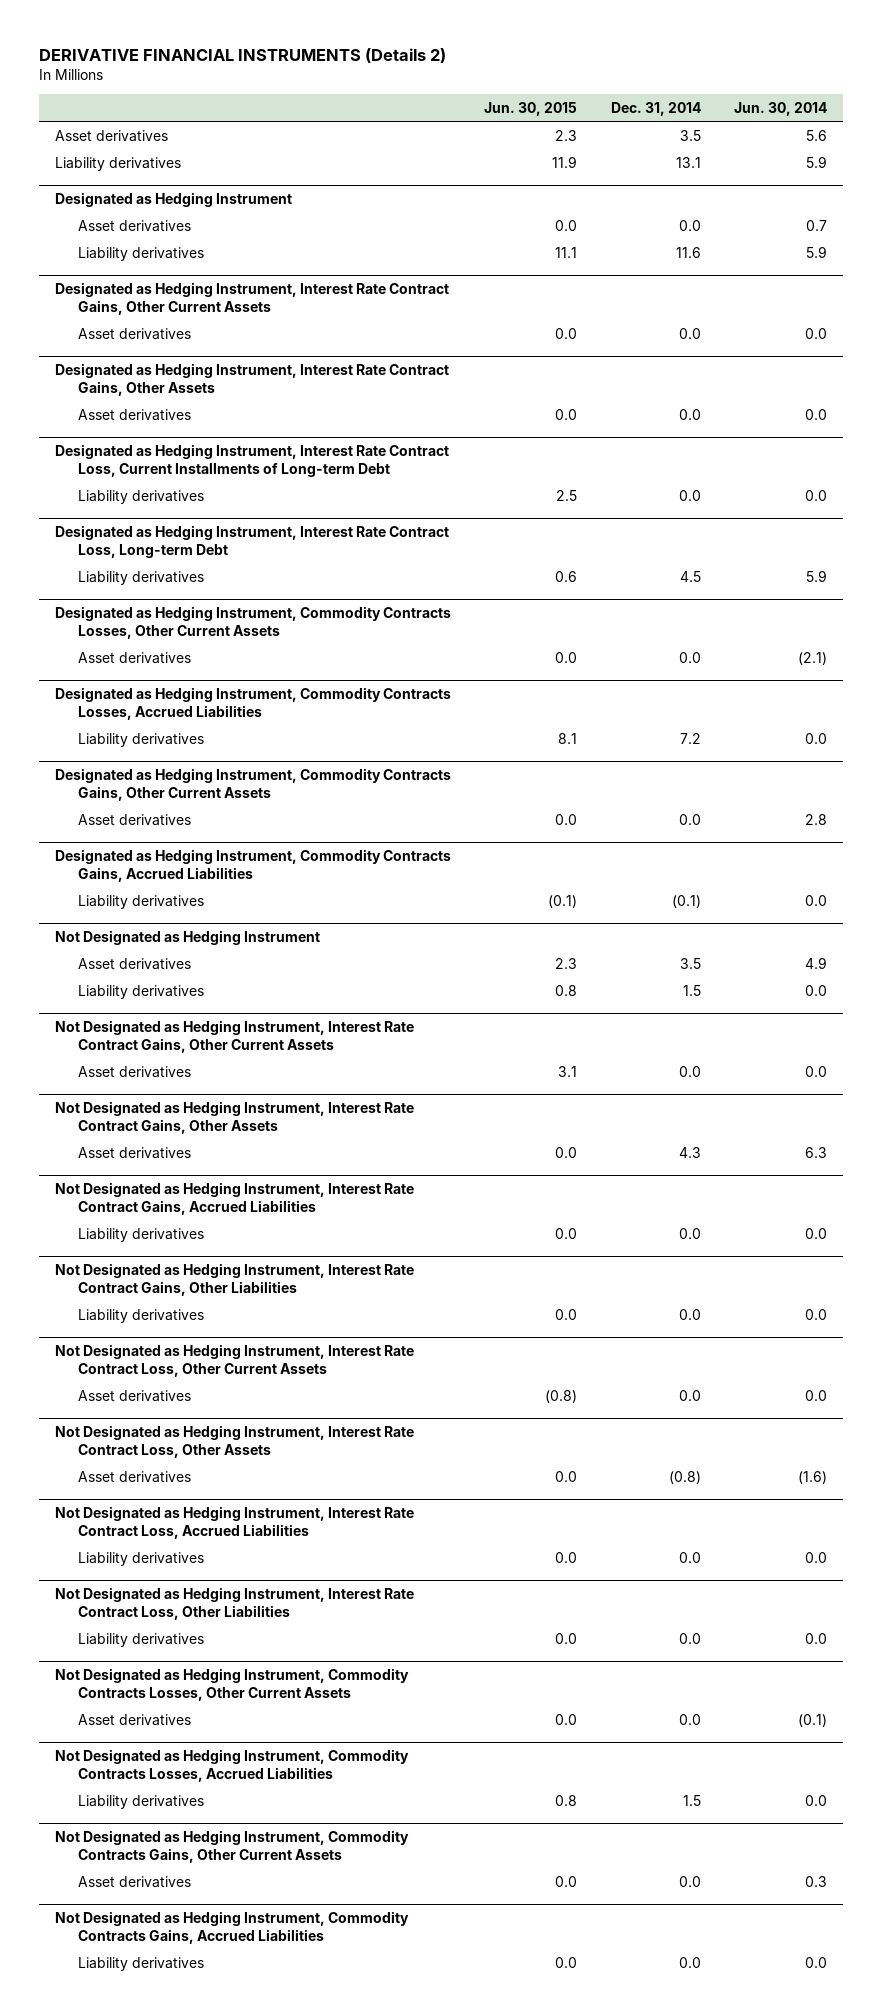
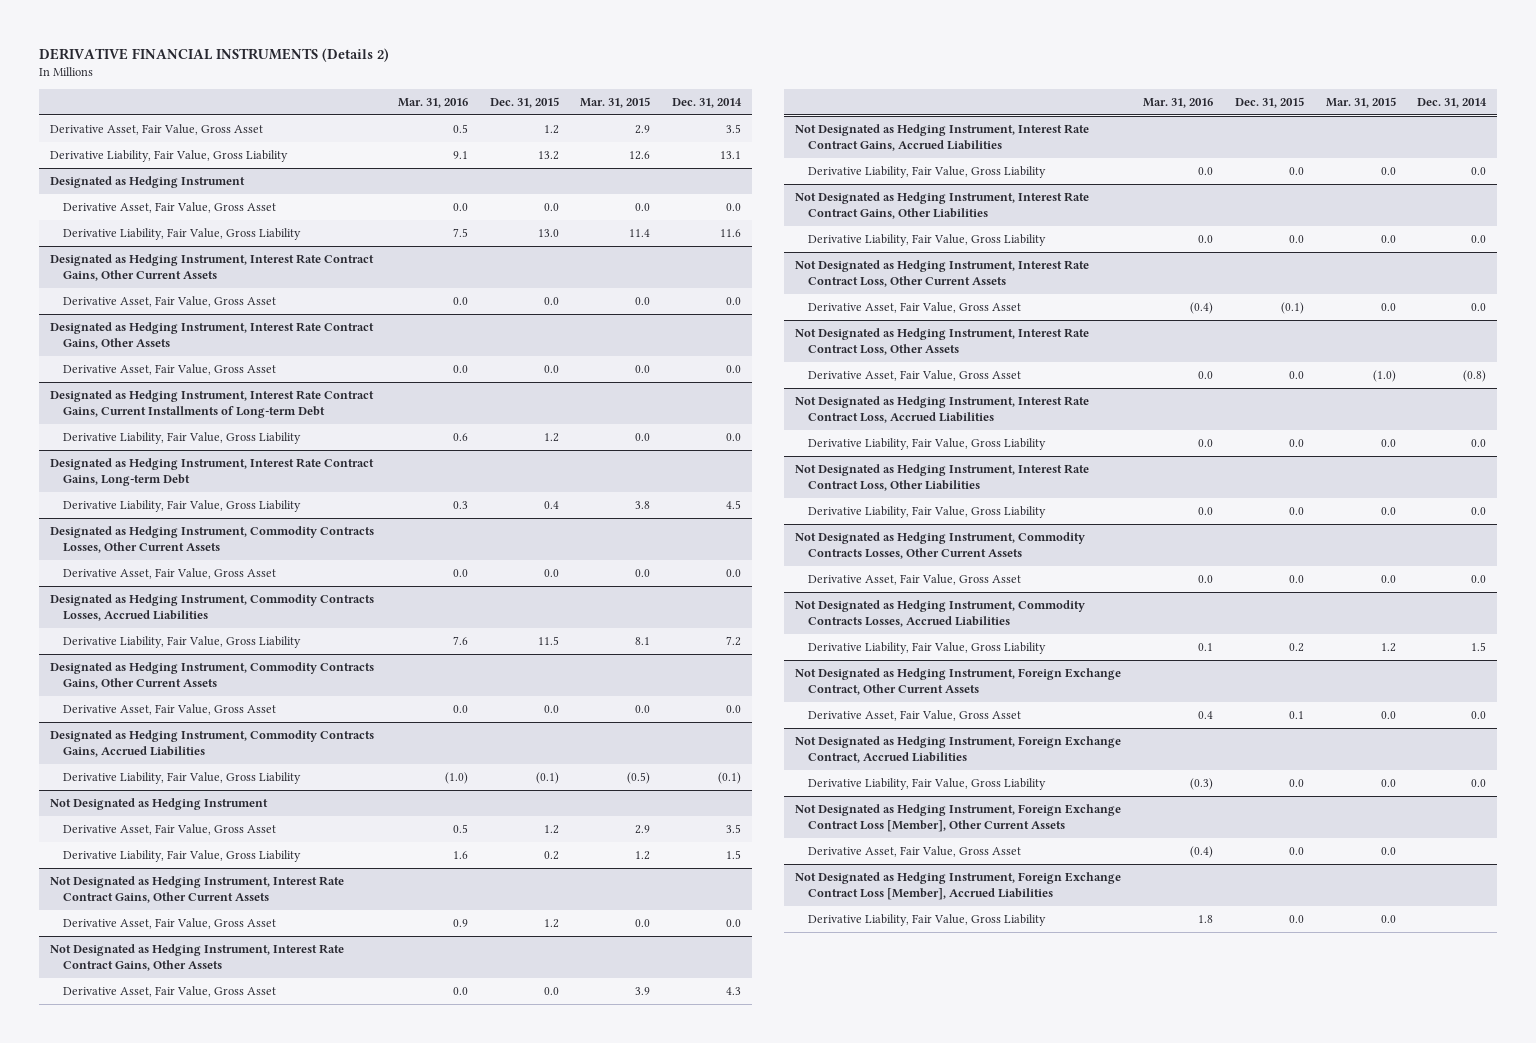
- | Jun. 30, 2015 | Dec. 31, 2014 | Jun. 30, 2014
+ | Mar. 31, 2016 | Dec. 31, 2015 | Mar. 31, 2015 | Dec. 31, 2014
- Asset derivatives | 2.3 | 3.5 | 5.6
- Liability derivatives | 11.9 | 13.1 | 5.9
+ Derivative Asset, Fair Value, Gross Asset | 0.5 | 1.2 | 2.9 | 3.5
+ Derivative Liability, Fair Value, Gross Liability | 9.1 | 13.2 | 12.6 | 13.1
@ Designated as Hedging Instrument
- Asset derivatives | 0.0 | 0.0 | 0.7
- Liability derivatives | 11.1 | 11.6 | 5.9
+ Derivative Asset, Fair Value, Gross Asset | 0.0 | 0.0 | 0.0 | 0.0
+ Derivative Liability, Fair Value, Gross Liability | 7.5 | 13.0 | 11.4 | 11.6
@ Designated as Hedging Instrument, Interest Rate Contract Gains, Other Current Assets
- Asset derivatives | 0.0 | 0.0 | 0.0
+ Derivative Asset, Fair Value, Gross Asset | 0.0 | 0.0 | 0.0 | 0.0
@ Designated as Hedging Instrument, Interest Rate Contract Gains, Other Assets
- Asset derivatives | 0.0 | 0.0 | 0.0
- Designated as Hedging Instrument, Interest Rate Contract Loss, Current Installments of Long-term Debt
- Liability derivatives | 2.5 | 0.0 | 0.0
- Designated as Hedging Instrument, Interest Rate Contract Loss, Long-term Debt
- Liability derivatives | 0.6 | 4.5 | 5.9
@ Designated as Hedging Instrument, Interest Rate Contract Gains, Other Assets
+ Derivative Asset, Fair Value, Gross Asset | 0.0 | 0.0 | 0.0 | 0.0
+ Designated as Hedging Instrument, Interest Rate Contract Gains, Current Installments of Long-term Debt
+ Derivative Liability, Fair Value, Gross Liability | 0.6 | 1.2 | 0.0 | 0.0
+ Designated as Hedging Instrument, Interest Rate Contract Gains, Long-term Debt
+ Derivative Liability, Fair Value, Gross Liability | 0.3 | 0.4 | 3.8 | 4.5
@ Designated as Hedging Instrument, Commodity Contracts Losses, Other Current Assets
- Asset derivatives | 0.0 | 0.0 | (2.1)
+ Derivative Asset, Fair Value, Gross Asset | 0.0 | 0.0 | 0.0 | 0.0
@ Designated as Hedging Instrument, Commodity Contracts Losses, Accrued Liabilities
- Liability derivatives | 8.1 | 7.2 | 0.0
+ Derivative Liability, Fair Value, Gross Liability | 7.6 | 11.5 | 8.1 | 7.2
@ Designated as Hedging Instrument, Commodity Contracts Gains, Other Current Assets
- Asset derivatives | 0.0 | 0.0 | 2.8
+ Derivative Asset, Fair Value, Gross Asset | 0.0 | 0.0 | 0.0 | 0.0
@ Designated as Hedging Instrument, Commodity Contracts Gains, Accrued Liabilities
- Liability derivatives | (0.1) | (0.1) | 0.0
+ Derivative Liability, Fair Value, Gross Liability | (1.0) | (0.1) | (0.5) | (0.1)
@ Not Designated as Hedging Instrument
- Asset derivatives | 2.3 | 3.5 | 4.9
- Liability derivatives | 0.8 | 1.5 | 0.0
+ Derivative Asset, Fair Value, Gross Asset | 0.5 | 1.2 | 2.9 | 3.5
+ Derivative Liability, Fair Value, Gross Liability | 1.6 | 0.2 | 1.2 | 1.5
@ Not Designated as Hedging Instrument, Interest Rate Contract Gains, Other Current Assets
- Asset derivatives | 3.1 | 0.0 | 0.0
+ Derivative Asset, Fair Value, Gross Asset | 0.9 | 1.2 | 0.0 | 0.0
@ Not Designated as Hedging Instrument, Interest Rate Contract Gains, Other Assets
- Asset derivatives | 0.0 | 4.3 | 6.3
+ Derivative Asset, Fair Value, Gross Asset | 0.0 | 0.0 | 3.9 | 4.3
@ Not Designated as Hedging Instrument, Interest Rate Contract Gains, Accrued Liabilities
- Liability derivatives | 0.0 | 0.0 | 0.0
+ Derivative Liability, Fair Value, Gross Liability | 0.0 | 0.0 | 0.0 | 0.0
@ Not Designated as Hedging Instrument, Interest Rate Contract Gains, Other Liabilities
- Liability derivatives | 0.0 | 0.0 | 0.0
+ Derivative Liability, Fair Value, Gross Liability | 0.0 | 0.0 | 0.0 | 0.0
@ Not Designated as Hedging Instrument, Interest Rate Contract Loss, Other Current Assets
- Asset derivatives | (0.8) | 0.0 | 0.0
+ Derivative Asset, Fair Value, Gross Asset | (0.4) | (0.1) | 0.0 | 0.0
@ Not Designated as Hedging Instrument, Interest Rate Contract Loss, Other Assets
- Asset derivatives | 0.0 | (0.8) | (1.6)
+ Derivative Asset, Fair Value, Gross Asset | 0.0 | 0.0 | (1.0) | (0.8)
@ Not Designated as Hedging Instrument, Interest Rate Contract Loss, Accrued Liabilities
- Liability derivatives | 0.0 | 0.0 | 0.0
+ Derivative Liability, Fair Value, Gross Liability | 0.0 | 0.0 | 0.0 | 0.0
@ Not Designated as Hedging Instrument, Interest Rate Contract Loss, Other Liabilities
- Liability derivatives | 0.0 | 0.0 | 0.0
+ Derivative Liability, Fair Value, Gross Liability | 0.0 | 0.0 | 0.0 | 0.0
@ Not Designated as Hedging Instrument, Commodity Contracts Losses, Other Current Assets
- Asset derivatives | 0.0 | 0.0 | (0.1)
+ Derivative Asset, Fair Value, Gross Asset | 0.0 | 0.0 | 0.0 | 0.0
@ Not Designated as Hedging Instrument, Commodity Contracts Losses, Accrued Liabilities
- Liability derivatives | 0.8 | 1.5 | 0.0
- Not Designated as Hedging Instrument, Commodity Contracts Gains, Other Current Assets
- Asset derivatives | 0.0 | 0.0 | 0.3
- Not Designated as Hedging Instrument, Commodity Contracts Gains, Accrued Liabilities
- Liability derivatives | 0.0 | 0.0 | 0.0
@ Not Designated as Hedging Instrument, Commodity Contracts Losses, Accrued Liabilities
+ Derivative Liability, Fair Value, Gross Liability | 0.1 | 0.2 | 1.2 | 1.5
+ Not Designated as Hedging Instrument, Foreign Exchange Contract, Other Current Assets
+ Derivative Asset, Fair Value, Gross Asset | 0.4 | 0.1 | 0.0 | 0.0
+ Not Designated as Hedging Instrument, Foreign Exchange Contract, Accrued Liabilities
+ Derivative Liability, Fair Value, Gross Liability | (0.3) | 0.0 | 0.0 | 0.0
+ Not Designated as Hedging Instrument, Foreign Exchange Contract Loss [Member], Other Current Assets
+ Derivative Asset, Fair Value, Gross Asset | (0.4) | 0.0 | 0.0 |
+ Not Designated as Hedging Instrument, Foreign Exchange Contract Loss [Member], Accrued Liabilities
+ Derivative Liability, Fair Value, Gross Liability | 1.8 | 0.0 | 0.0 |

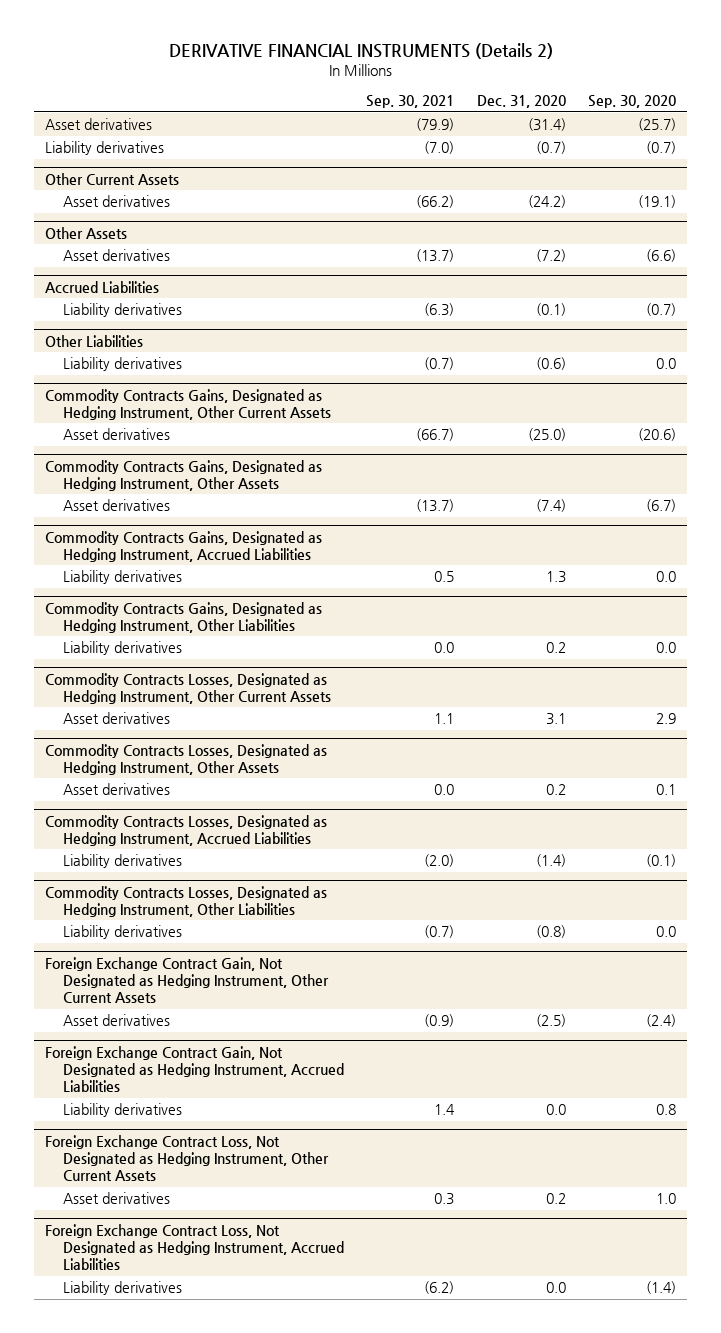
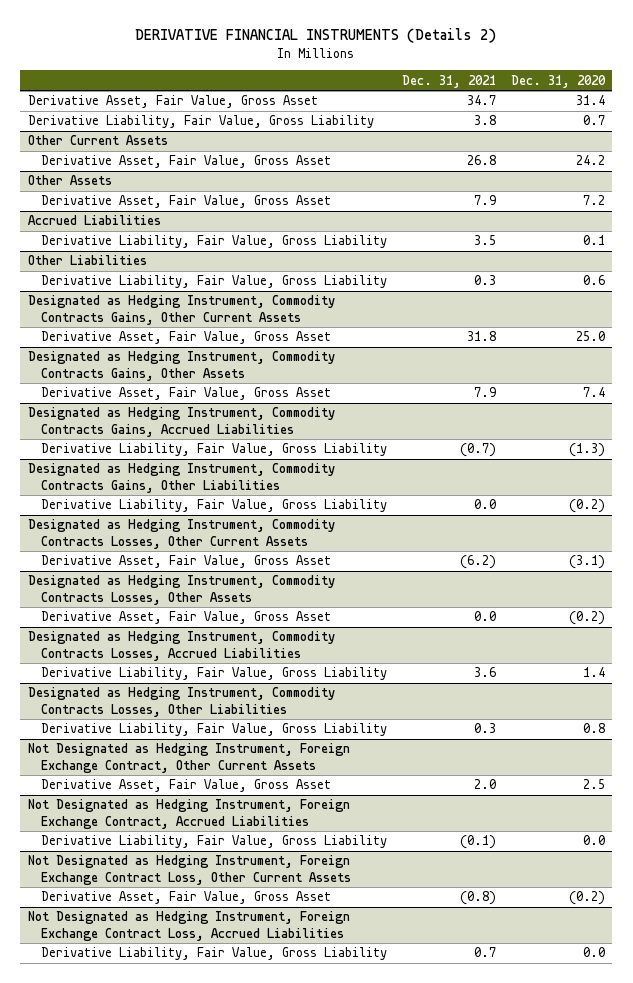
- | Sep. 30, 2021 | Dec. 31, 2020 | Sep. 30, 2020
+ | Dec. 31, 2021 | Dec. 31, 2020
- Asset derivatives | (79.9) | (31.4) | (25.7)
- Liability derivatives | (7.0) | (0.7) | (0.7)
+ Derivative Asset, Fair Value, Gross Asset | 34.7 | 31.4
+ Derivative Liability, Fair Value, Gross Liability | 3.8 | 0.7
@ Other Current Assets
- Asset derivatives | (66.2) | (24.2) | (19.1)
+ Derivative Asset, Fair Value, Gross Asset | 26.8 | 24.2
@ Other Assets
- Asset derivatives | (13.7) | (7.2) | (6.6)
+ Derivative Asset, Fair Value, Gross Asset | 7.9 | 7.2
@ Accrued Liabilities
- Liability derivatives | (6.3) | (0.1) | (0.7)
+ Derivative Liability, Fair Value, Gross Liability | 3.5 | 0.1
@ Other Liabilities
- Liability derivatives | (0.7) | (0.6) | 0.0
- Commodity Contracts Gains, Designated as Hedging Instrument, Other Current Assets
- Asset derivatives | (66.7) | (25.0) | (20.6)
- Commodity Contracts Gains, Designated as Hedging Instrument, Other Assets
- Asset derivatives | (13.7) | (7.4) | (6.7)
- Commodity Contracts Gains, Designated as Hedging Instrument, Accrued Liabilities
- Liability derivatives | 0.5 | 1.3 | 0.0
- Commodity Contracts Gains, Designated as Hedging Instrument, Other Liabilities
- Liability derivatives | 0.0 | 0.2 | 0.0
- Commodity Contracts Losses, Designated as Hedging Instrument, Other Current Assets
- Asset derivatives | 1.1 | 3.1 | 2.9
- Commodity Contracts Losses, Designated as Hedging Instrument, Other Assets
- Asset derivatives | 0.0 | 0.2 | 0.1
- Commodity Contracts Losses, Designated as Hedging Instrument, Accrued Liabilities
- Liability derivatives | (2.0) | (1.4) | (0.1)
- Commodity Contracts Losses, Designated as Hedging Instrument, Other Liabilities
- Liability derivatives | (0.7) | (0.8) | 0.0
- Foreign Exchange Contract Gain, Not Designated as Hedging Instrument, Other Current Assets
- Asset derivatives | (0.9) | (2.5) | (2.4)
- Foreign Exchange Contract Gain, Not Designated as Hedging Instrument, Accrued Liabilities
- Liability derivatives | 1.4 | 0.0 | 0.8
- Foreign Exchange Contract Loss, Not Designated as Hedging Instrument, Other Current Assets
- Asset derivatives | 0.3 | 0.2 | 1.0
- Foreign Exchange Contract Loss, Not Designated as Hedging Instrument, Accrued Liabilities
- Liability derivatives | (6.2) | 0.0 | (1.4)
@ Other Liabilities
+ Derivative Liability, Fair Value, Gross Liability | 0.3 | 0.6
+ Designated as Hedging Instrument, Commodity Contracts Gains, Other Current Assets
+ Derivative Asset, Fair Value, Gross Asset | 31.8 | 25.0
+ Designated as Hedging Instrument, Commodity Contracts Gains, Other Assets
+ Derivative Asset, Fair Value, Gross Asset | 7.9 | 7.4
+ Designated as Hedging Instrument, Commodity Contracts Gains, Accrued Liabilities
+ Derivative Liability, Fair Value, Gross Liability | (0.7) | (1.3)
+ Designated as Hedging Instrument, Commodity Contracts Gains, Other Liabilities
+ Derivative Liability, Fair Value, Gross Liability | 0.0 | (0.2)
+ Designated as Hedging Instrument, Commodity Contracts Losses, Other Current Assets
+ Derivative Asset, Fair Value, Gross Asset | (6.2) | (3.1)
+ Designated as Hedging Instrument, Commodity Contracts Losses, Other Assets
+ Derivative Asset, Fair Value, Gross Asset | 0.0 | (0.2)
+ Designated as Hedging Instrument, Commodity Contracts Losses, Accrued Liabilities
+ Derivative Liability, Fair Value, Gross Liability | 3.6 | 1.4
+ Designated as Hedging Instrument, Commodity Contracts Losses, Other Liabilities
+ Derivative Liability, Fair Value, Gross Liability | 0.3 | 0.8
+ Not Designated as Hedging Instrument, Foreign Exchange Contract, Other Current Assets
+ Derivative Asset, Fair Value, Gross Asset | 2.0 | 2.5
+ Not Designated as Hedging Instrument, Foreign Exchange Contract, Accrued Liabilities
+ Derivative Liability, Fair Value, Gross Liability | (0.1) | 0.0
+ Not Designated as Hedging Instrument, Foreign Exchange Contract Loss, Other Current Assets
+ Derivative Asset, Fair Value, Gross Asset | (0.8) | (0.2)
+ Not Designated as Hedging Instrument, Foreign Exchange Contract Loss, Accrued Liabilities
+ Derivative Liability, Fair Value, Gross Liability | 0.7 | 0.0

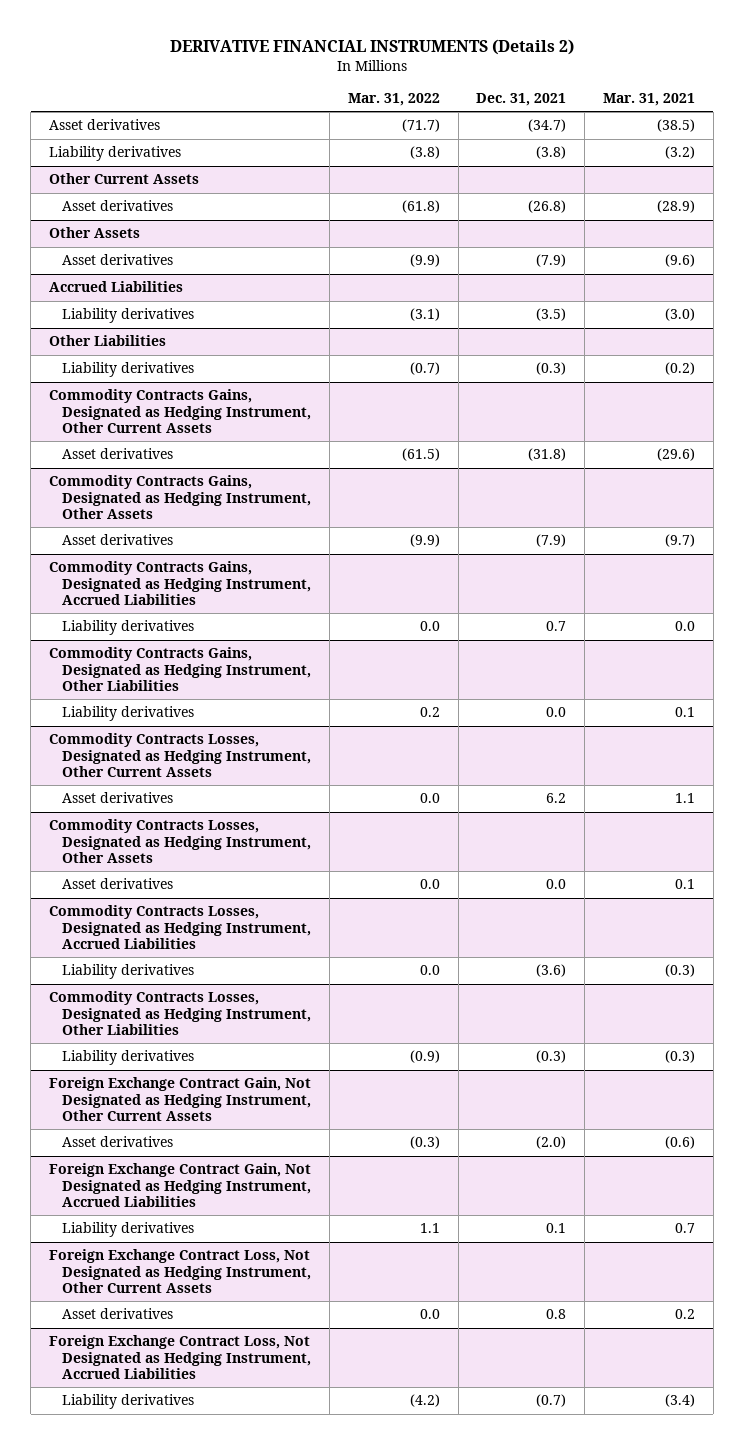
- | Dec. 31, 2021 | Dec. 31, 2020
+ | Mar. 31, 2022 | Dec. 31, 2021 | Mar. 31, 2021
- Derivative Asset, Fair Value, Gross Asset | 34.7 | 31.4
- Derivative Liability, Fair Value, Gross Liability | 3.8 | 0.7
+ Asset derivatives | (71.7) | (34.7) | (38.5)
+ Liability derivatives | (3.8) | (3.8) | (3.2)
@ Other Current Assets
- Derivative Asset, Fair Value, Gross Asset | 26.8 | 24.2
+ Asset derivatives | (61.8) | (26.8) | (28.9)
@ Other Assets
- Derivative Asset, Fair Value, Gross Asset | 7.9 | 7.2
+ Asset derivatives | (9.9) | (7.9) | (9.6)
@ Accrued Liabilities
- Derivative Liability, Fair Value, Gross Liability | 3.5 | 0.1
+ Liability derivatives | (3.1) | (3.5) | (3.0)
@ Other Liabilities
- Derivative Liability, Fair Value, Gross Liability | 0.3 | 0.6
- Designated as Hedging Instrument, Commodity Contracts Gains, Other Current Assets
- Derivative Asset, Fair Value, Gross Asset | 31.8 | 25.0
- Designated as Hedging Instrument, Commodity Contracts Gains, Other Assets
- Derivative Asset, Fair Value, Gross Asset | 7.9 | 7.4
- Designated as Hedging Instrument, Commodity Contracts Gains, Accrued Liabilities
- Derivative Liability, Fair Value, Gross Liability | (0.7) | (1.3)
- Designated as Hedging Instrument, Commodity Contracts Gains, Other Liabilities
- Derivative Liability, Fair Value, Gross Liability | 0.0 | (0.2)
- Designated as Hedging Instrument, Commodity Contracts Losses, Other Current Assets
- Derivative Asset, Fair Value, Gross Asset | (6.2) | (3.1)
- Designated as Hedging Instrument, Commodity Contracts Losses, Other Assets
- Derivative Asset, Fair Value, Gross Asset | 0.0 | (0.2)
- Designated as Hedging Instrument, Commodity Contracts Losses, Accrued Liabilities
- Derivative Liability, Fair Value, Gross Liability | 3.6 | 1.4
- Designated as Hedging Instrument, Commodity Contracts Losses, Other Liabilities
- Derivative Liability, Fair Value, Gross Liability | 0.3 | 0.8
- Not Designated as Hedging Instrument, Foreign Exchange Contract, Other Current Assets
- Derivative Asset, Fair Value, Gross Asset | 2.0 | 2.5
- Not Designated as Hedging Instrument, Foreign Exchange Contract, Accrued Liabilities
- Derivative Liability, Fair Value, Gross Liability | (0.1) | 0.0
- Not Designated as Hedging Instrument, Foreign Exchange Contract Loss, Other Current Assets
- Derivative Asset, Fair Value, Gross Asset | (0.8) | (0.2)
- Not Designated as Hedging Instrument, Foreign Exchange Contract Loss, Accrued Liabilities
- Derivative Liability, Fair Value, Gross Liability | 0.7 | 0.0
@ Other Liabilities
+ Liability derivatives | (0.7) | (0.3) | (0.2)
+ Commodity Contracts Gains, Designated as Hedging Instrument, Other Current Assets
+ Asset derivatives | (61.5) | (31.8) | (29.6)
+ Commodity Contracts Gains, Designated as Hedging Instrument, Other Assets
+ Asset derivatives | (9.9) | (7.9) | (9.7)
+ Commodity Contracts Gains, Designated as Hedging Instrument, Accrued Liabilities
+ Liability derivatives | 0.0 | 0.7 | 0.0
+ Commodity Contracts Gains, Designated as Hedging Instrument, Other Liabilities
+ Liability derivatives | 0.2 | 0.0 | 0.1
+ Commodity Contracts Losses, Designated as Hedging Instrument, Other Current Assets
+ Asset derivatives | 0.0 | 6.2 | 1.1
+ Commodity Contracts Losses, Designated as Hedging Instrument, Other Assets
+ Asset derivatives | 0.0 | 0.0 | 0.1
+ Commodity Contracts Losses, Designated as Hedging Instrument, Accrued Liabilities
+ Liability derivatives | 0.0 | (3.6) | (0.3)
+ Commodity Contracts Losses, Designated as Hedging Instrument, Other Liabilities
+ Liability derivatives | (0.9) | (0.3) | (0.3)
+ Foreign Exchange Contract Gain, Not Designated as Hedging Instrument, Other Current Assets
+ Asset derivatives | (0.3) | (2.0) | (0.6)
+ Foreign Exchange Contract Gain, Not Designated as Hedging Instrument, Accrued Liabilities
+ Liability derivatives | 1.1 | 0.1 | 0.7
+ Foreign Exchange Contract Loss, Not Designated as Hedging Instrument, Other Current Assets
+ Asset derivatives | 0.0 | 0.8 | 0.2
+ Foreign Exchange Contract Loss, Not Designated as Hedging Instrument, Accrued Liabilities
+ Liability derivatives | (4.2) | (0.7) | (3.4)

